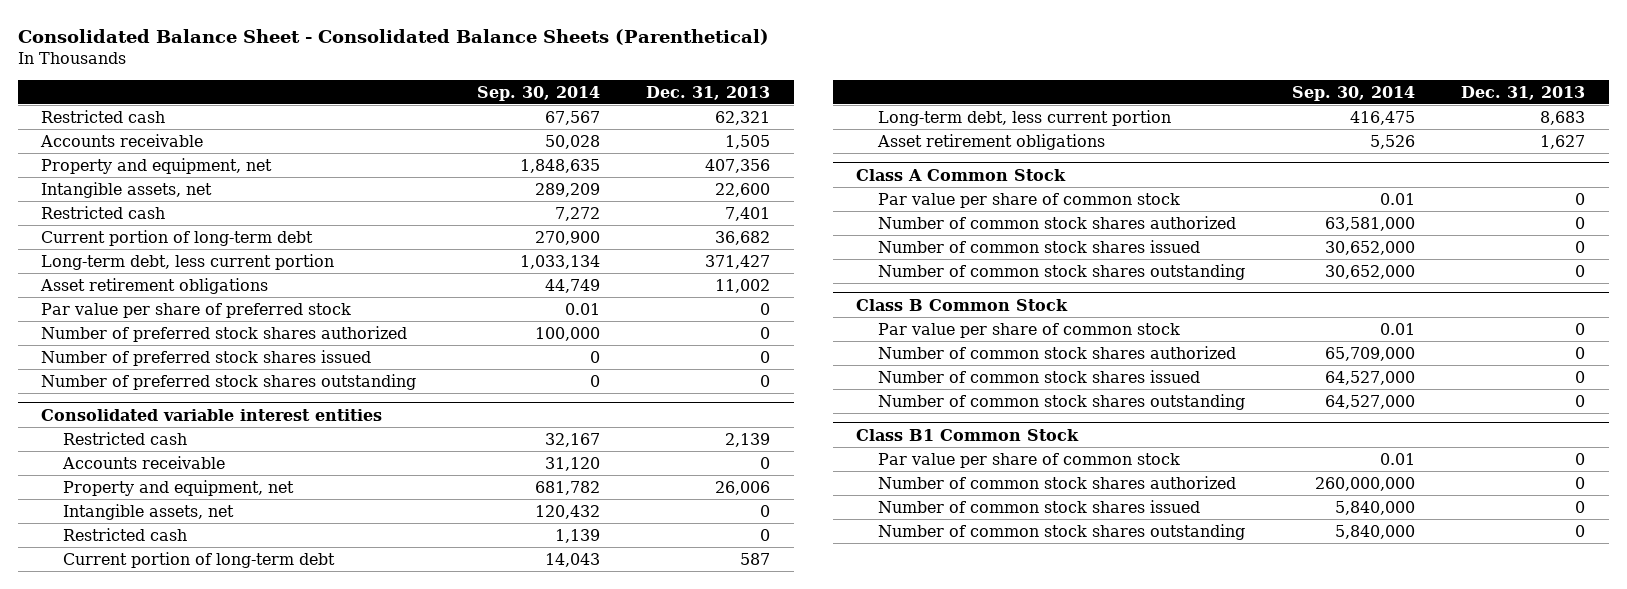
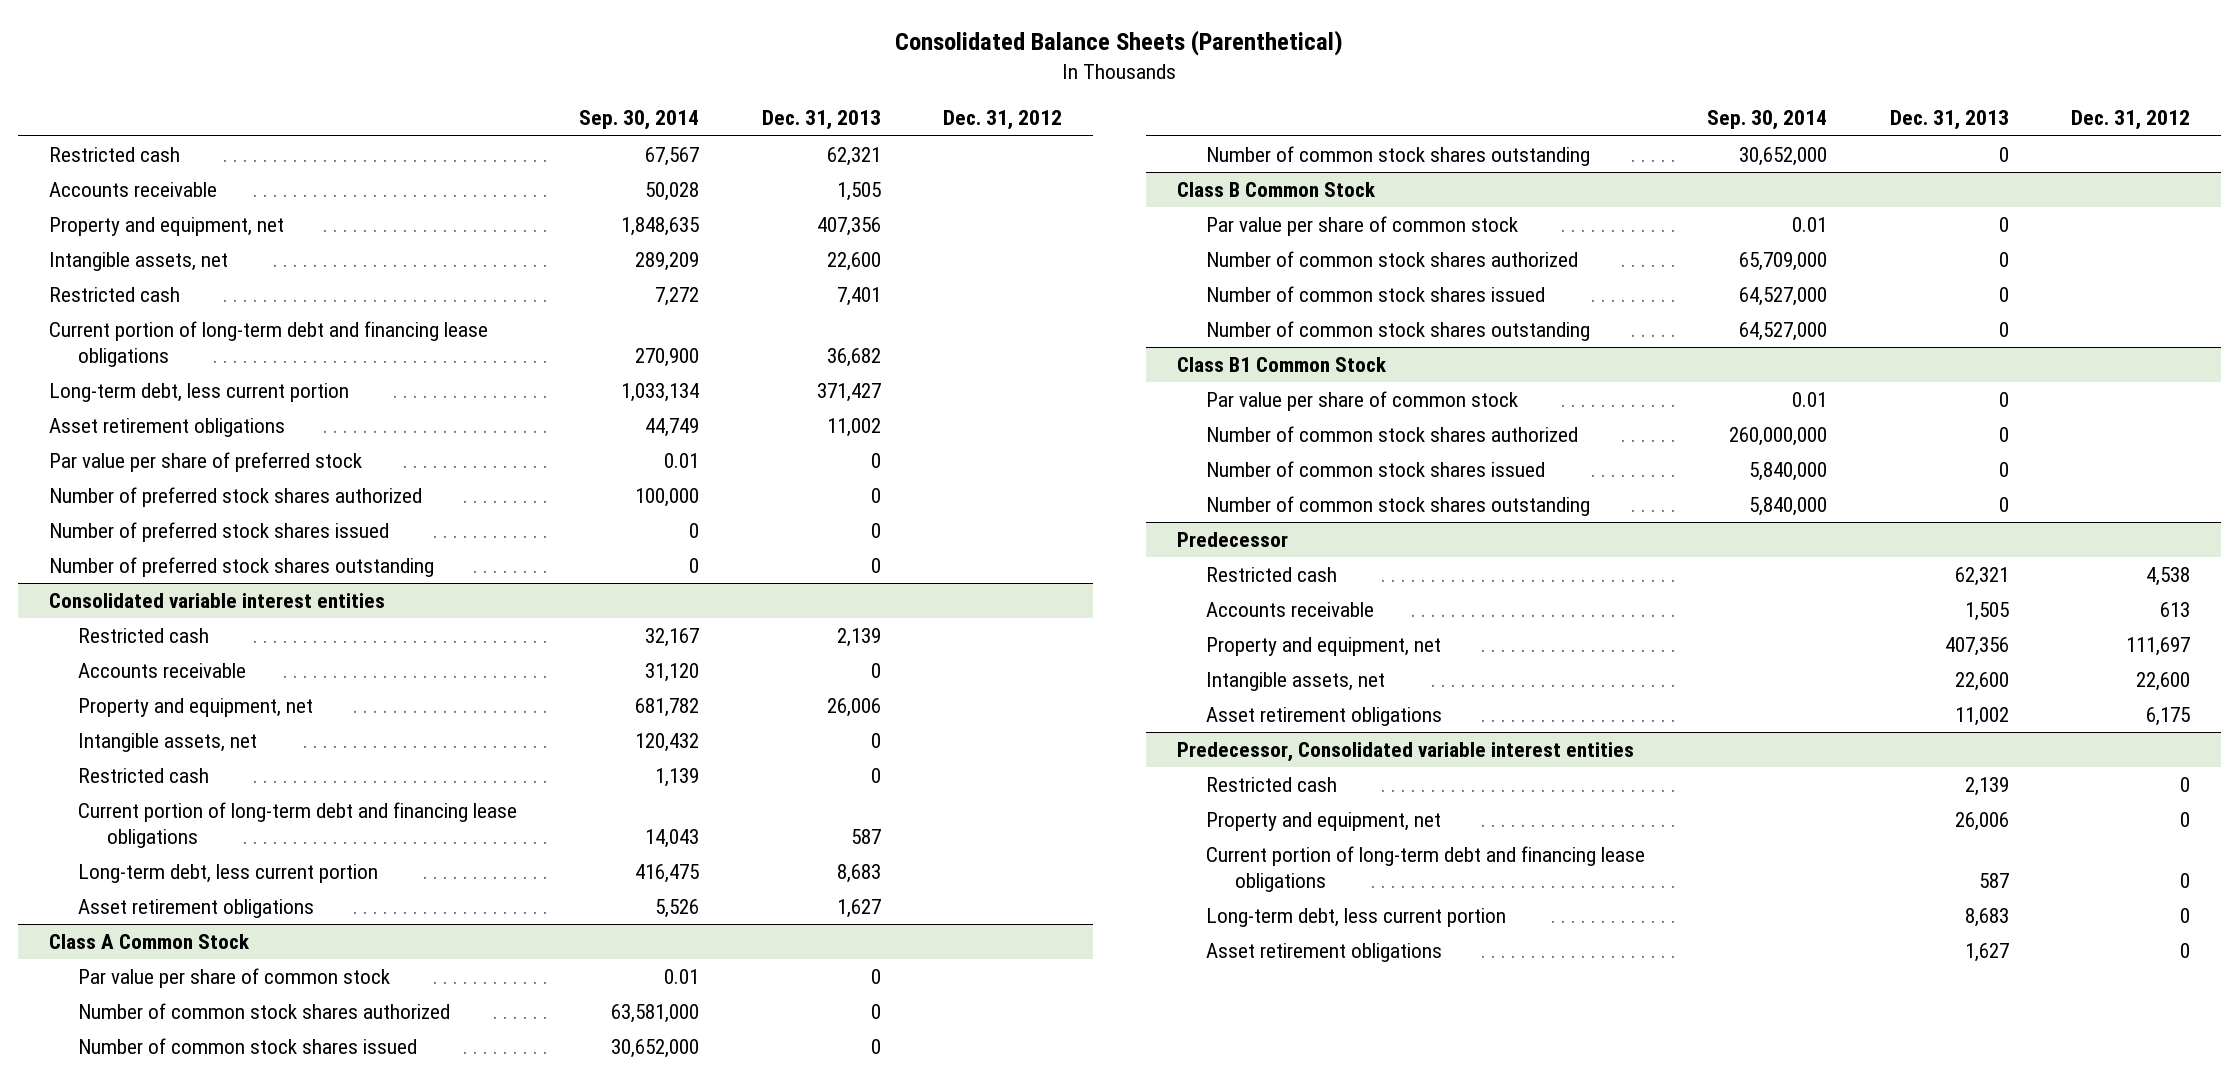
- Consolidated Balance Sheet - Consolidated Balance Sheets (Parenthetical)
+ Consolidated Balance Sheets (Parenthetical)
- | Sep. 30, 2014 | Dec. 31, 2013
+ | Sep. 30, 2014 | Dec. 31, 2013 | Dec. 31, 2012
- Current portion of long-term debt | 270,900 | 36,682
+ Current portion of long-term debt and financing lease obligations | 270,900 | 36,682 |
@ Consolidated variable interest entities
- Current portion of long-term debt | 14,043 | 587
+ Current portion of long-term debt and financing lease obligations | 14,043 | 587 |
+ Predecessor
+ Restricted cash | | 62,321 | 4,538
+ Accounts receivable | | 1,505 | 613
+ Property and equipment, net | | 407,356 | 111,697
+ Intangible assets, net | | 22,600 | 22,600
+ Asset retirement obligations | | 11,002 | 6,175
+ Predecessor, Consolidated variable interest entities
+ Restricted cash | | 2,139 | 0
+ Property and equipment, net | | 26,006 | 0
+ Current portion of long-term debt and financing lease obligations | | 587 | 0
+ Long-term debt, less current portion | | 8,683 | 0
+ Asset retirement obligations | | 1,627 | 0

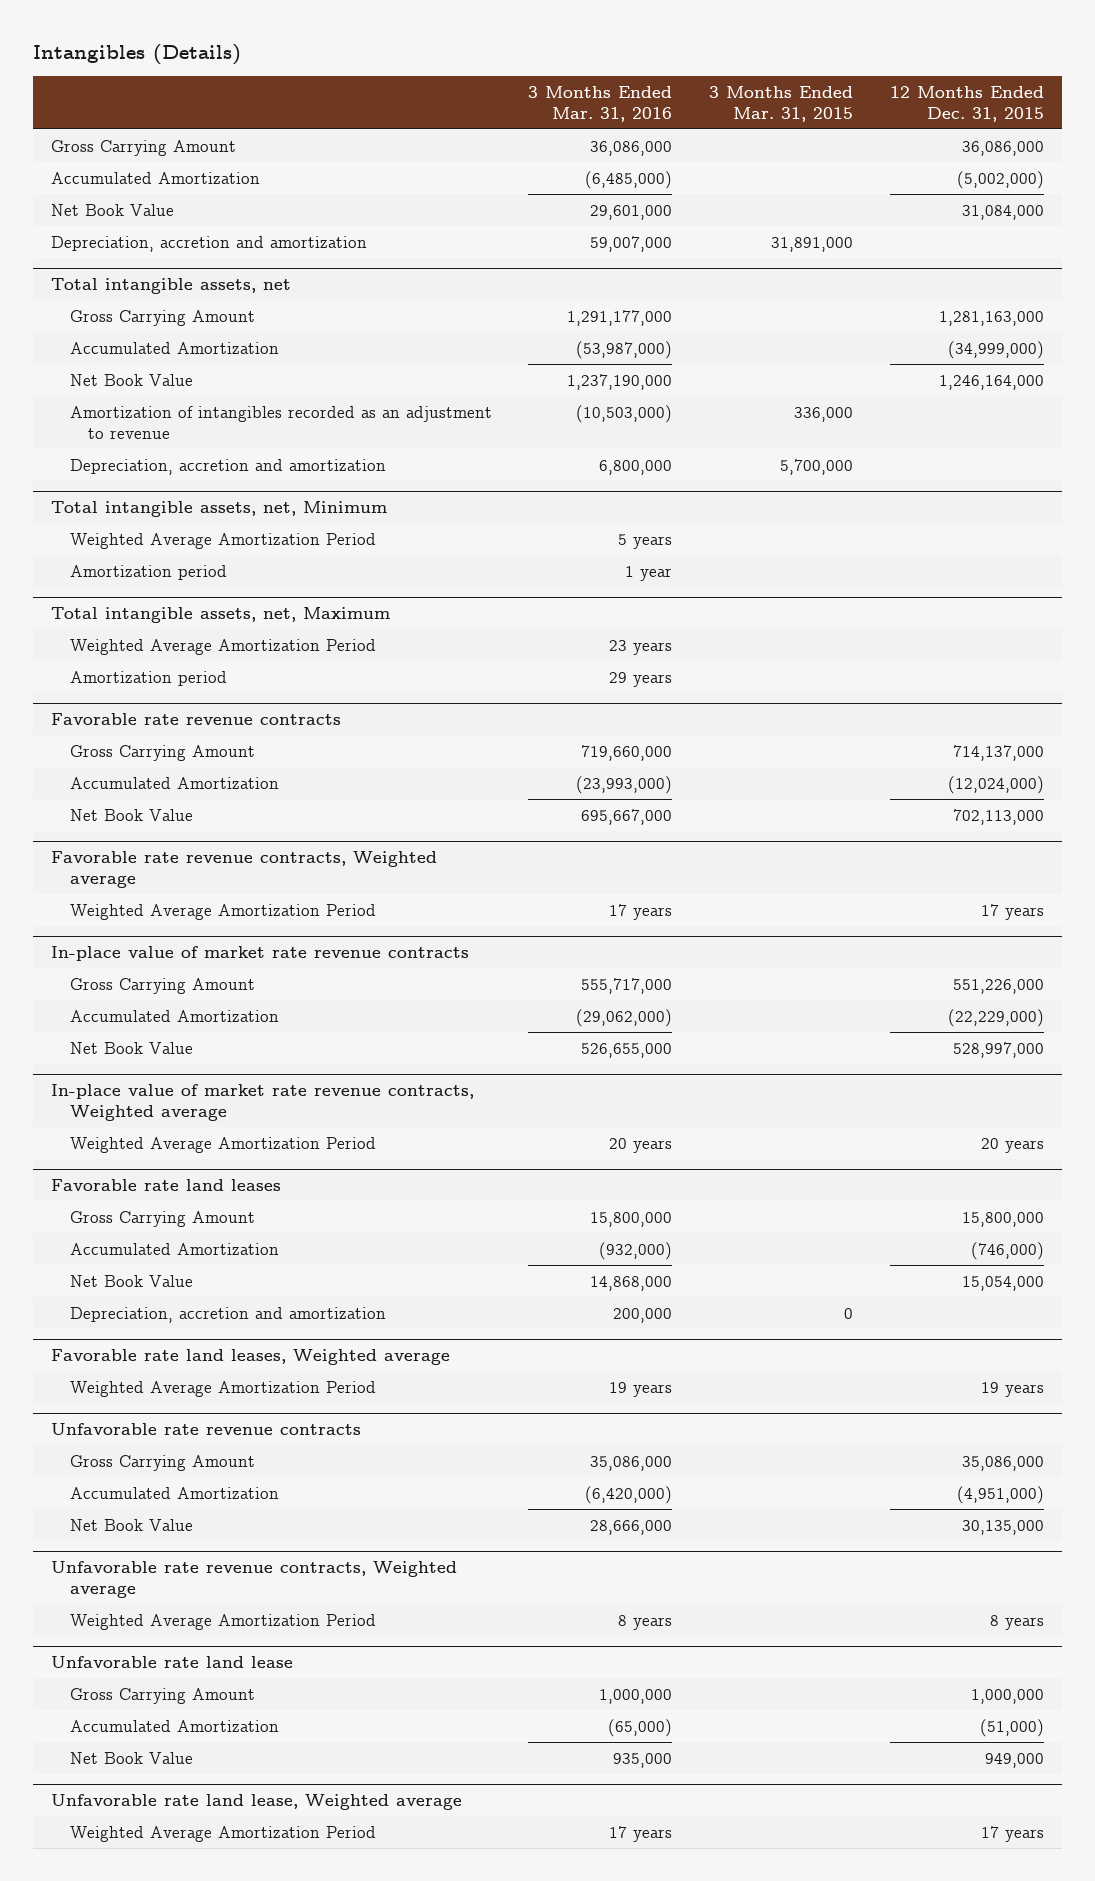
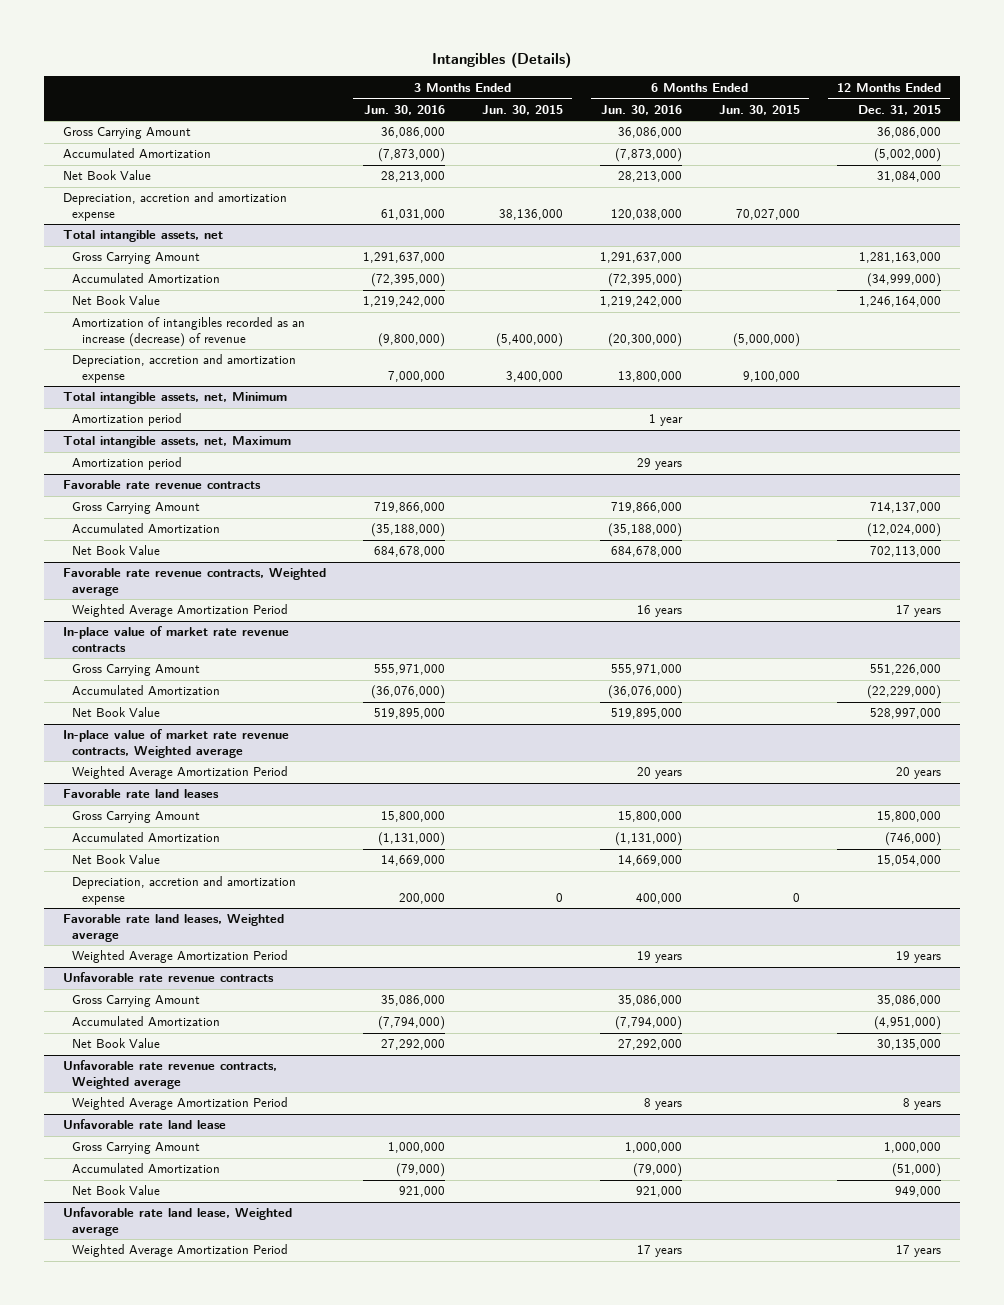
- | 3 Months Ended Mar. 31, 2016 | 3 Months Ended Mar. 31, 2015 | 12 Months Ended Dec. 31, 2015
+ | 3 Months Ended Jun. 30, 2016 | 3 Months Ended Jun. 30, 2015 | 6 Months Ended Jun. 30, 2016 | 6 Months Ended Jun. 30, 2015 | 12 Months Ended Dec. 31, 2015
- Depreciation, accretion and amortization | 59,007,000 | 31,891,000 |
+ Depreciation, accretion and amortization expense | 61,031,000 | 38,136,000 | 120,038,000 | 70,027,000 |
@ Total intangible assets, net
- Amortization of intangibles recorded as an adjustment to revenue | (10,503,000) | 336,000 |
- Depreciation, accretion and amortization | 6,800,000 | 5,700,000 |
+ Amortization of intangibles recorded as an increase (decrease) of revenue | (9,800,000) | (5,400,000) | (20,300,000) | (5,000,000) |
+ Depreciation, accretion and amortization expense | 7,000,000 | 3,400,000 | 13,800,000 | 9,100,000 |
@ Total intangible assets, net, Minimum
- Weighted Average Amortization Period | 5 years | |
@ Total intangible assets, net, Maximum
- Weighted Average Amortization Period | 23 years | |
@ Favorable rate land leases
- Depreciation, accretion and amortization | 200,000 | 0 |
+ Depreciation, accretion and amortization expense | 200,000 | 0 | 400,000 | 0 |

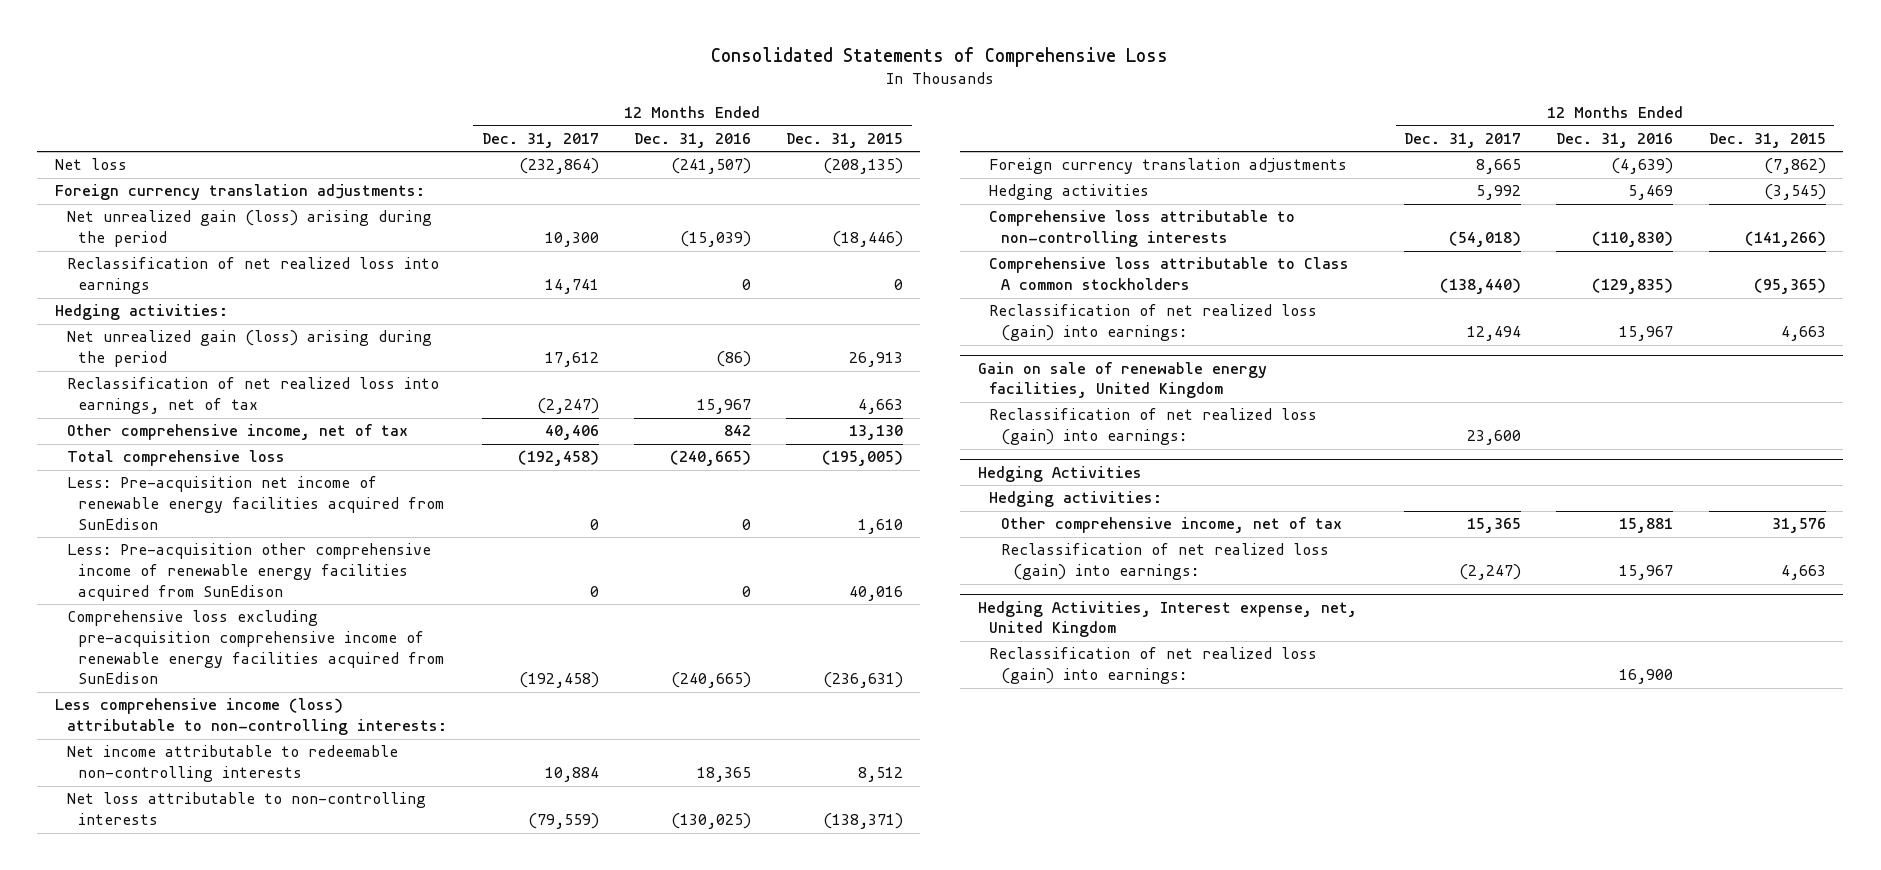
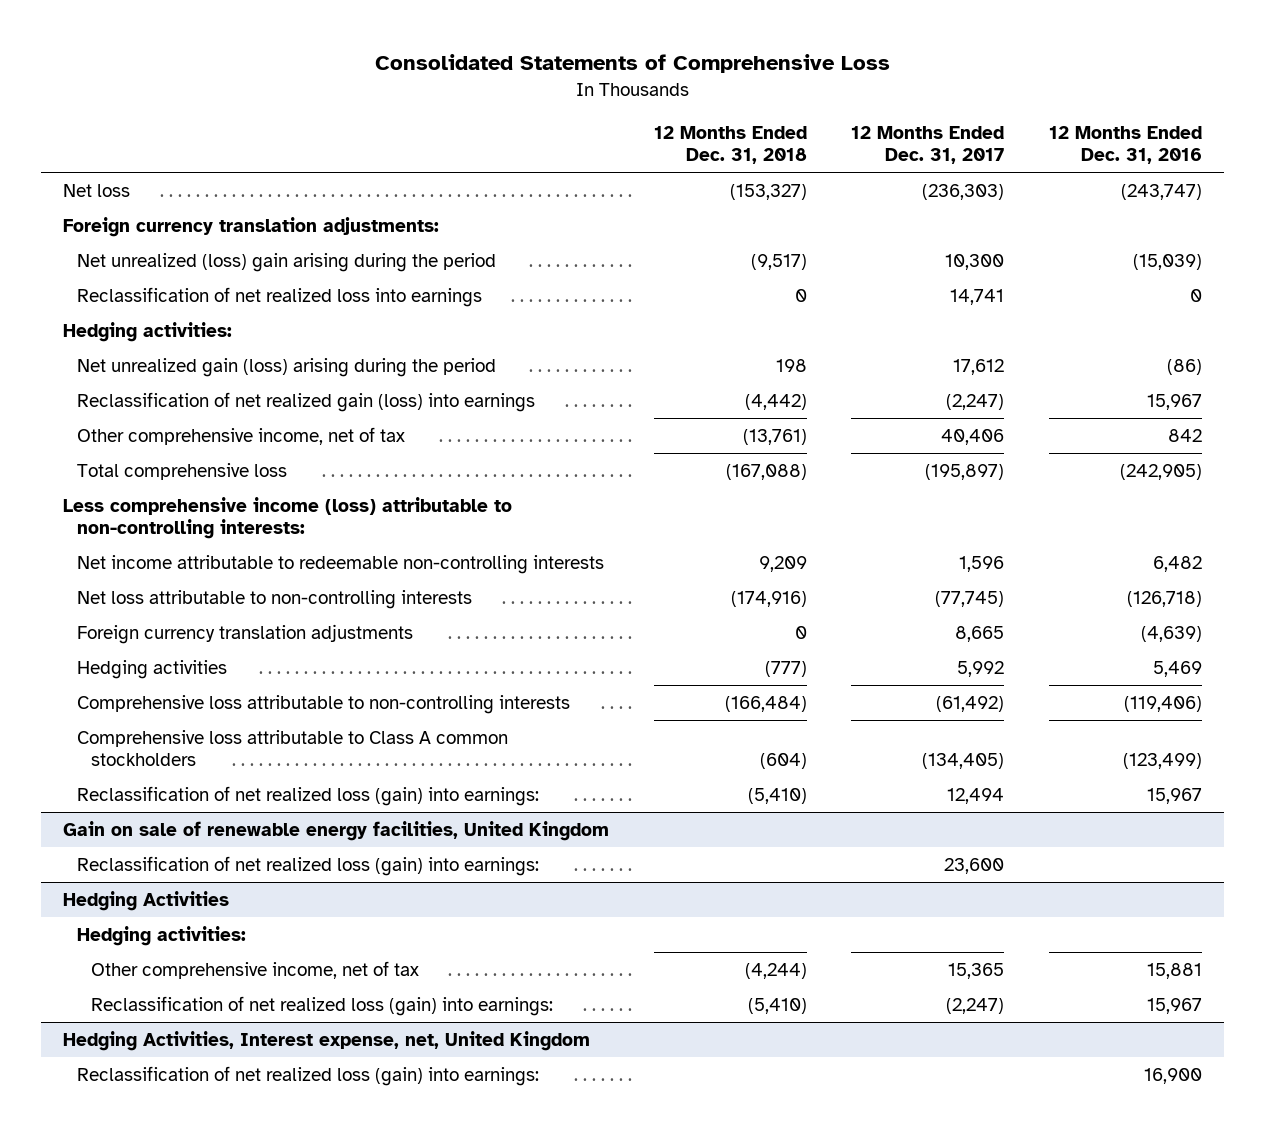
- | 12 Months Ended Dec. 31, 2017 | 12 Months Ended Dec. 31, 2016 | 12 Months Ended Dec. 31, 2015
+ | 12 Months Ended Dec. 31, 2018 | 12 Months Ended Dec. 31, 2017 | 12 Months Ended Dec. 31, 2016
- Net loss | (232,864) | (241,507) | (208,135)
+ Net loss | (153,327) | (236,303) | (243,747)
- Net unrealized gain (loss) arising during the period | 10,300 | (15,039) | (18,446)
+ Net unrealized (loss) gain arising during the period | (9,517) | 10,300 | (15,039)
- Reclassification of net realized loss into earnings, net of tax | (2,247) | 15,967 | 4,663
+ Reclassification of net realized gain (loss) into earnings | (4,442) | (2,247) | 15,967
- Total comprehensive loss | (192,458) | (240,665) | (195,005)
- Less: Pre-acquisition net income of renewable energy facilities acquired from SunEdison | 0 | 0 | 1,610
- Less: Pre-acquisition other comprehensive income of renewable energy facilities acquired from SunEdison | 0 | 0 | 40,016
- Comprehensive loss excluding pre-acquisition comprehensive income of renewable energy facilities acquired from SunEdison | (192,458) | (240,665) | (236,631)
+ Total comprehensive loss | (167,088) | (195,897) | (242,905)
- Net income attributable to redeemable non-controlling interests | 10,884 | 18,365 | 8,512
- Net loss attributable to non-controlling interests | (79,559) | (130,025) | (138,371)
+ Net income attributable to redeemable non-controlling interests | 9,209 | 1,596 | 6,482
+ Net loss attributable to non-controlling interests | (174,916) | (77,745) | (126,718)
- Comprehensive loss attributable to non-controlling interests | (54,018) | (110,830) | (141,266)
- Comprehensive loss attributable to Class A common stockholders | (138,440) | (129,835) | (95,365)
+ Comprehensive loss attributable to non-controlling interests | (166,484) | (61,492) | (119,406)
+ Comprehensive loss attributable to Class A common stockholders | (604) | (134,405) | (123,499)

